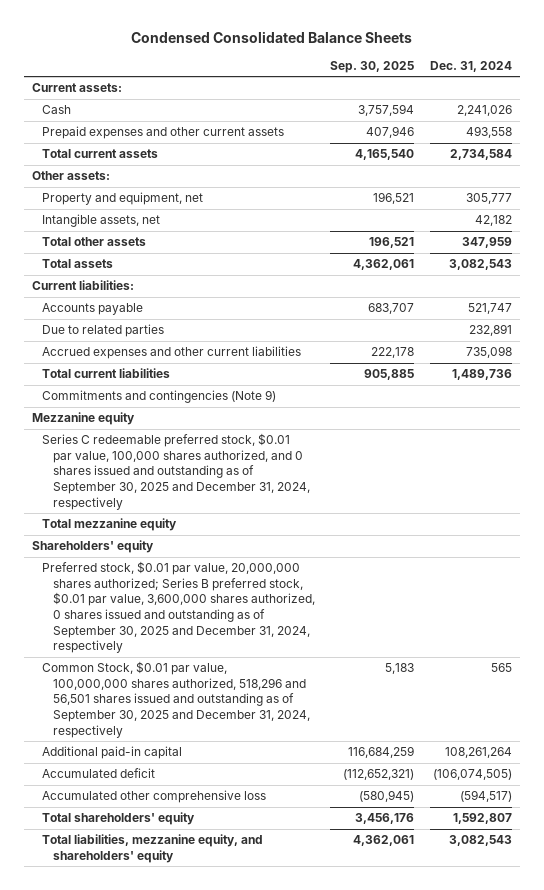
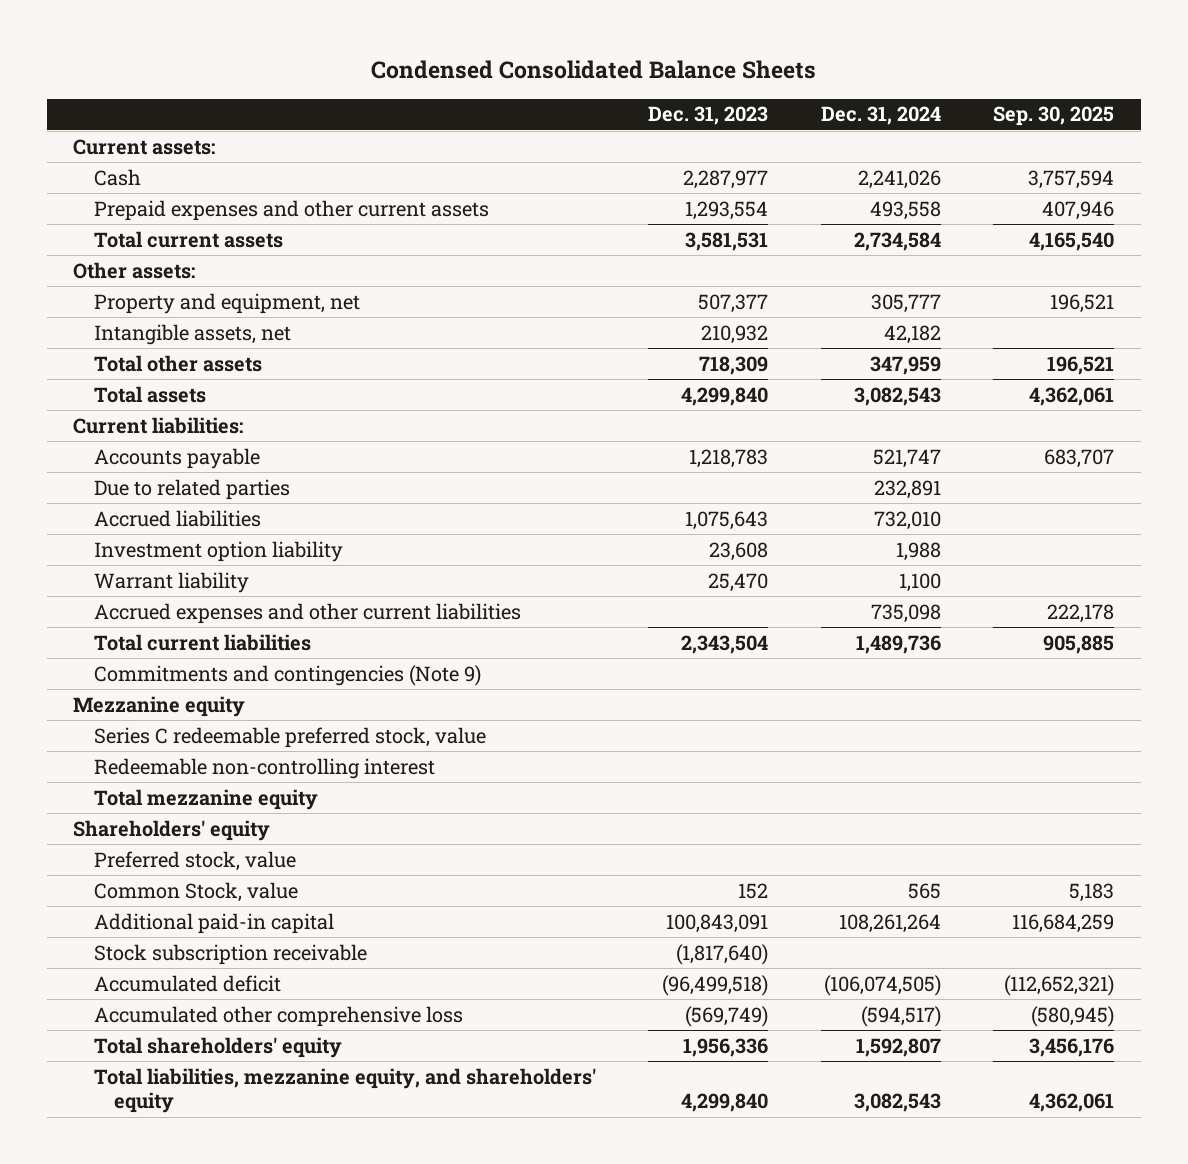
- | Sep. 30, 2025 | Dec. 31, 2024
+ | Dec. 31, 2023 | Dec. 31, 2024 | Sep. 30, 2025
+ Accrued liabilities | 1,075,643 | 732,010 |
+ Investment option liability | 23,608 | 1,988 |
+ Warrant liability | 25,470 | 1,100 |
- Series C redeemable preferred stock, $0.01 par value, 100,000 shares authorized, and 0 shares issued and outstanding as of September 30, 2025 and December 31, 2024, respectively
+ Series C redeemable preferred stock, value
+ Redeemable non-controlling interest
- Preferred stock, $0.01 par value, 20,000,000 shares authorized; Series B preferred stock, $0.01 par value, 3,600,000 shares authorized, 0 shares issued and outstanding as of September 30, 2025 and December 31, 2024, respectively
- Common Stock, $0.01 par value, 100,000,000 shares authorized, 518,296 and 56,501 shares issued and outstanding as of September 30, 2025 and December 31, 2024, respectively | 5,183 | 565
+ Preferred stock, value
+ Common Stock, value | 152 | 565 | 5,183
+ Stock subscription receivable | (1,817,640) | |

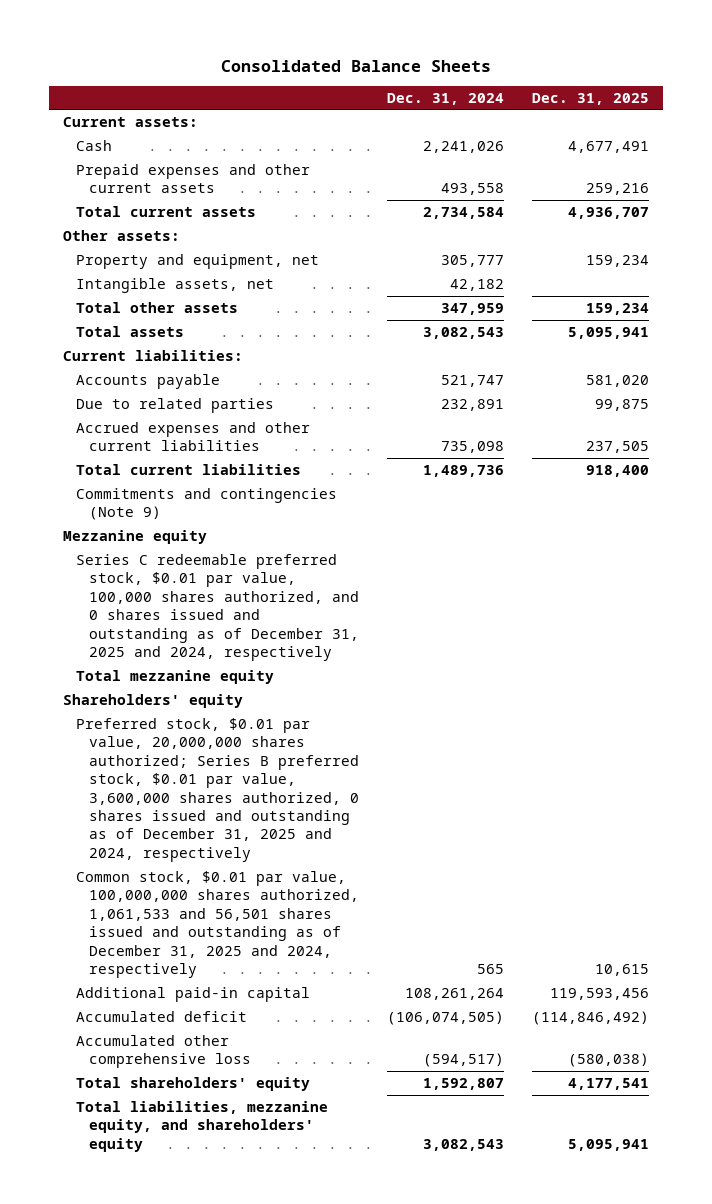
- Condensed Consolidated Balance Sheets
+ Consolidated Balance Sheets
- | Dec. 31, 2023 | Dec. 31, 2024 | Sep. 30, 2025
+ | Dec. 31, 2024 | Dec. 31, 2025
- Accrued liabilities | 1,075,643 | 732,010 |
- Investment option liability | 23,608 | 1,988 |
- Warrant liability | 25,470 | 1,100 |
- Series C redeemable preferred stock, value
- Redeemable non-controlling interest
+ Series C redeemable preferred stock, $0.01 par value, 100,000 shares authorized, and 0 shares issued and outstanding as of December 31, 2025 and 2024, respectively
- Preferred stock, value
- Common Stock, value | 152 | 565 | 5,183
+ Preferred stock, $0.01 par value, 20,000,000 shares authorized; Series B preferred stock, $0.01 par value, 3,600,000 shares authorized, 0 shares issued and outstanding as of December 31, 2025 and 2024, respectively
+ Common stock, $0.01 par value, 100,000,000 shares authorized, 1,061,533 and 56,501 shares issued and outstanding as of December 31, 2025 and 2024, respectively | 565 | 10,615
- Stock subscription receivable | (1,817,640) | |

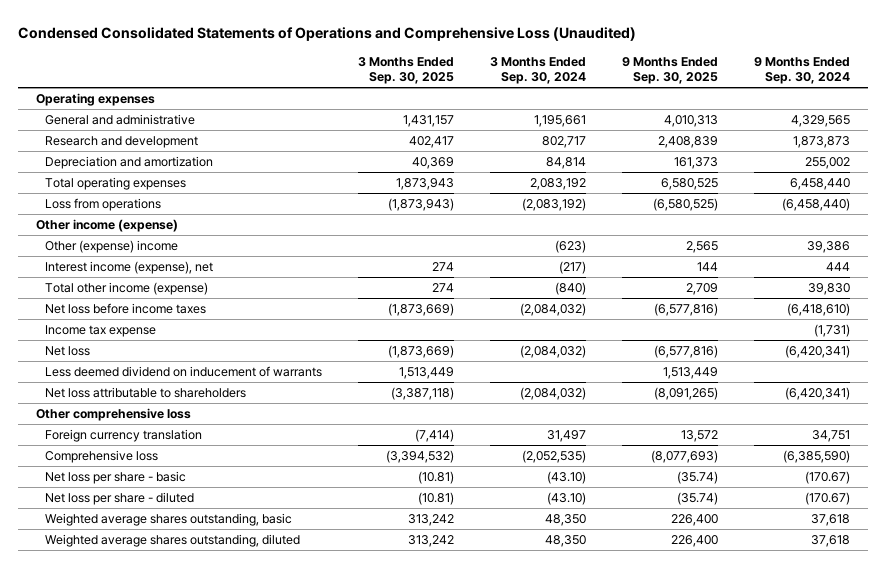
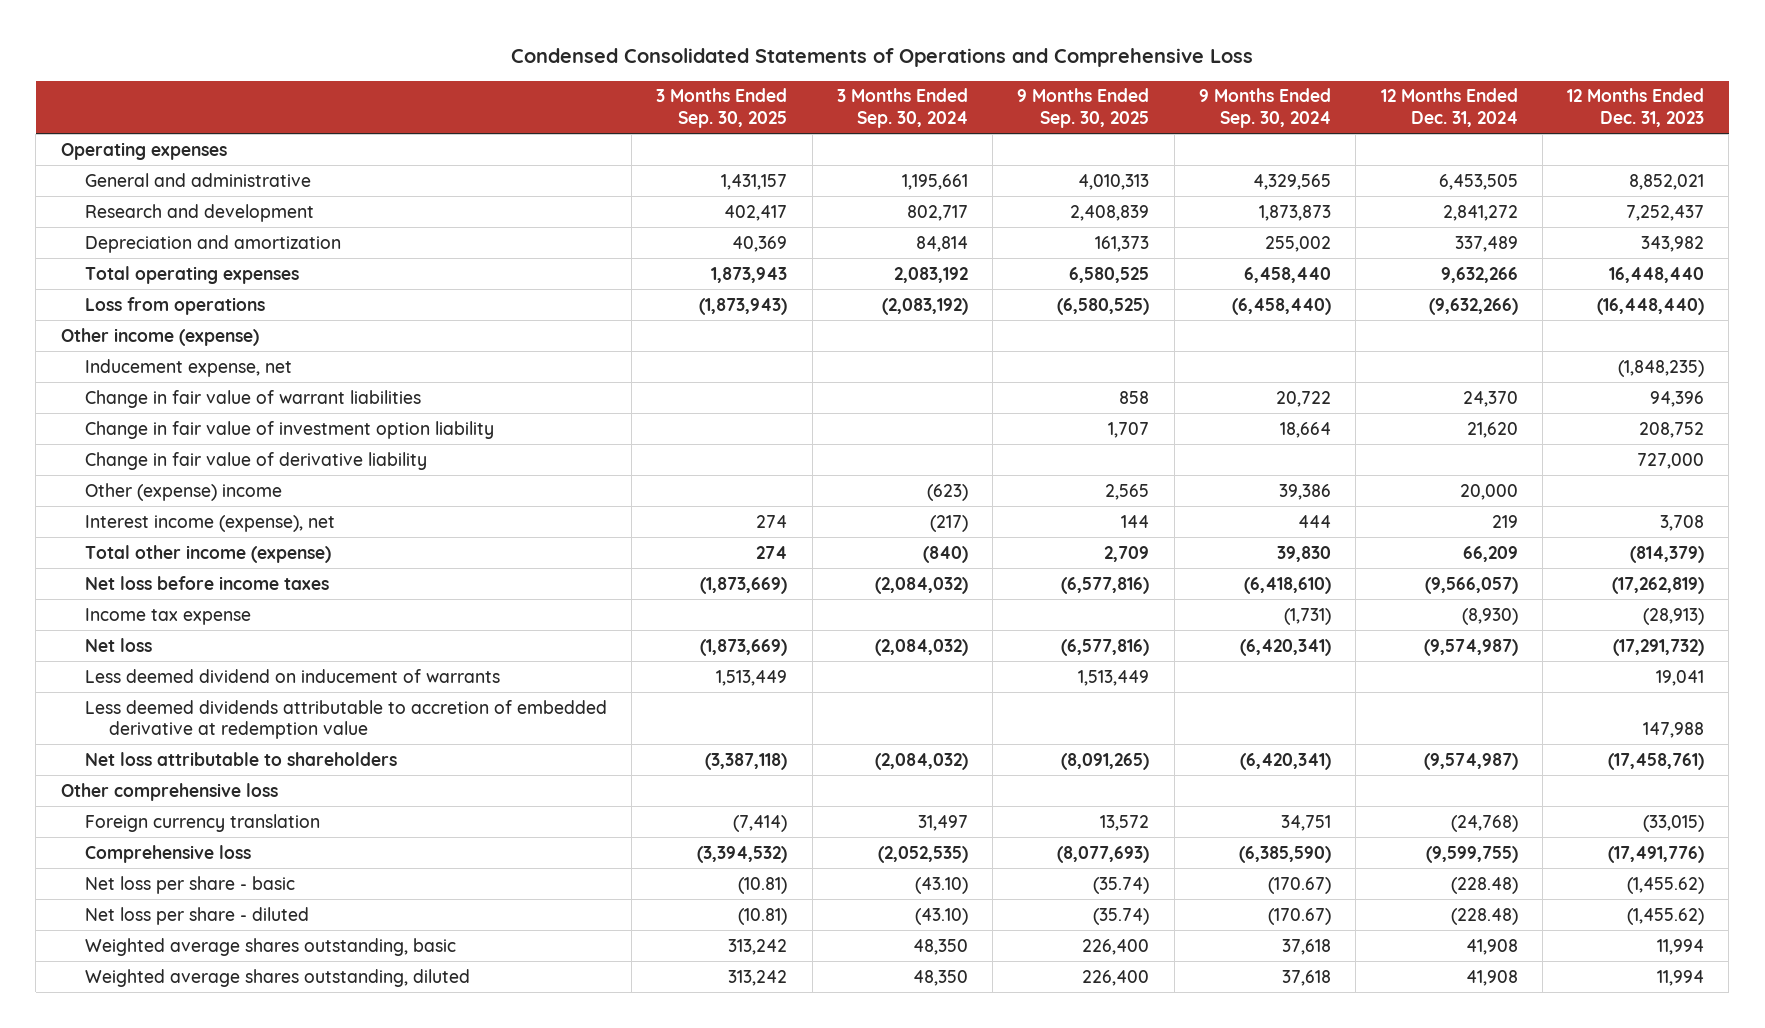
- Condensed Consolidated Statements of Operations and Comprehensive Loss (Unaudited)
+ Condensed Consolidated Statements of Operations and Comprehensive Loss
- | 3 Months Ended Sep. 30, 2025 | 3 Months Ended Sep. 30, 2024 | 9 Months Ended Sep. 30, 2025 | 9 Months Ended Sep. 30, 2024
+ | 3 Months Ended Sep. 30, 2025 | 3 Months Ended Sep. 30, 2024 | 9 Months Ended Sep. 30, 2025 | 9 Months Ended Sep. 30, 2024 | 12 Months Ended Dec. 31, 2024 | 12 Months Ended Dec. 31, 2023
+ Inducement expense, net | | | | | | (1,848,235)
+ Change in fair value of warrant liabilities | | | 858 | 20,722 | 24,370 | 94,396
+ Change in fair value of investment option liability | | | 1,707 | 18,664 | 21,620 | 208,752
+ Change in fair value of derivative liability | | | | | | 727,000
+ Less deemed dividends attributable to accretion of embedded derivative at redemption value | | | | | | 147,988

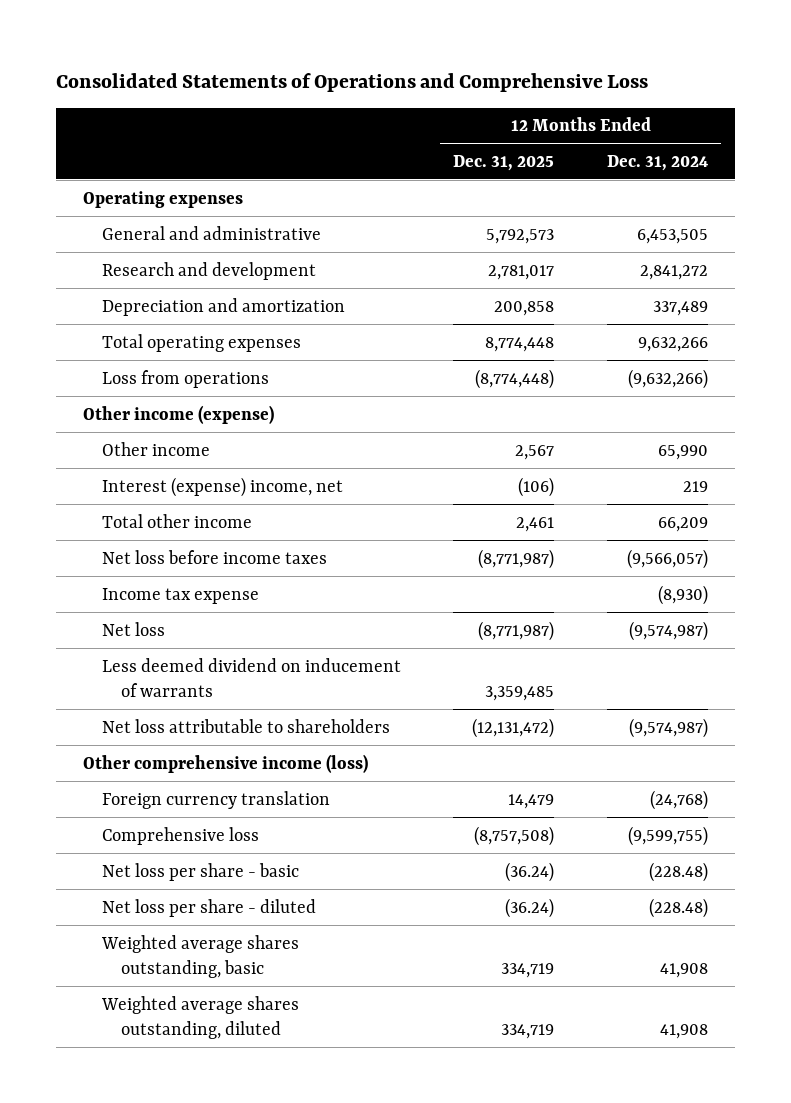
- Condensed Consolidated Statements of Operations and Comprehensive Loss
+ Consolidated Statements of Operations and Comprehensive Loss
- | 3 Months Ended Sep. 30, 2025 | 3 Months Ended Sep. 30, 2024 | 9 Months Ended Sep. 30, 2025 | 9 Months Ended Sep. 30, 2024 | 12 Months Ended Dec. 31, 2024 | 12 Months Ended Dec. 31, 2023
+ | 12 Months Ended Dec. 31, 2025 | 12 Months Ended Dec. 31, 2024
- Inducement expense, net | | | | | | (1,848,235)
- Change in fair value of warrant liabilities | | | 858 | 20,722 | 24,370 | 94,396
- Change in fair value of investment option liability | | | 1,707 | 18,664 | 21,620 | 208,752
- Change in fair value of derivative liability | | | | | | 727,000
- Other (expense) income | | (623) | 2,565 | 39,386 | 20,000 |
- Interest income (expense), net | 274 | (217) | 144 | 444 | 219 | 3,708
- Total other income (expense) | 274 | (840) | 2,709 | 39,830 | 66,209 | (814,379)
+ Other income | 2,567 | 65,990
+ Interest (expense) income, net | (106) | 219
+ Total other income | 2,461 | 66,209
- Less deemed dividends attributable to accretion of embedded derivative at redemption value | | | | | | 147,988
- Other comprehensive loss
+ Other comprehensive income (loss)

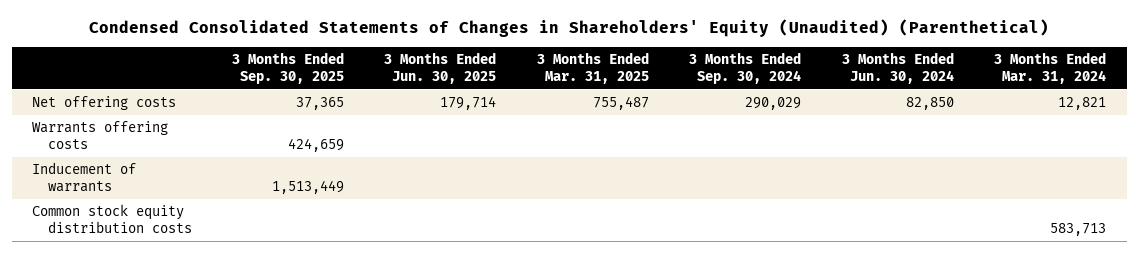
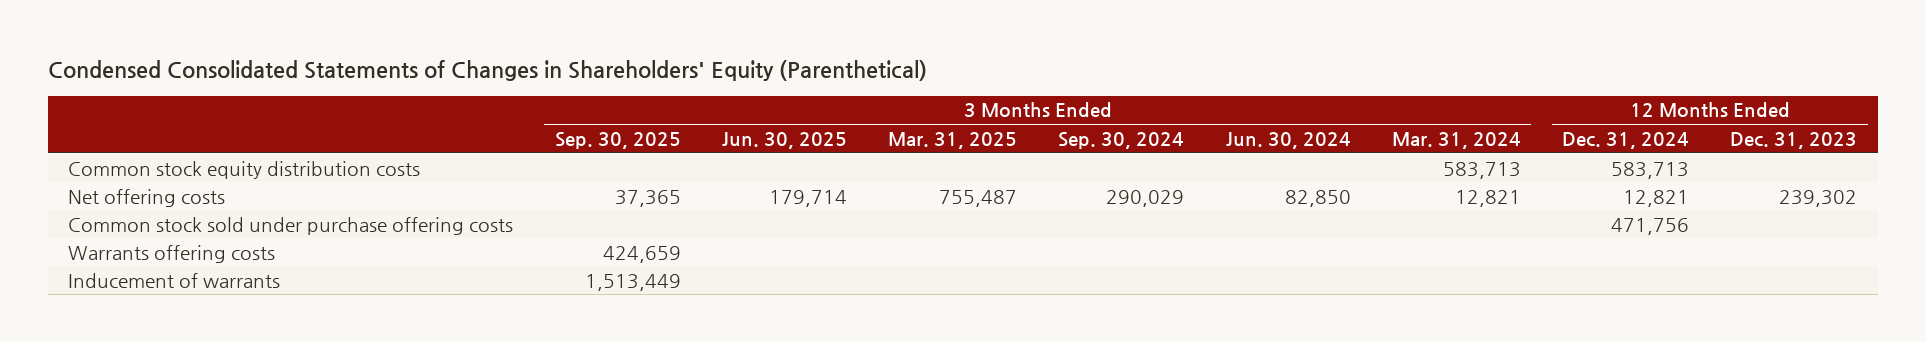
- Condensed Consolidated Statements of Changes in Shareholders' Equity (Unaudited) (Parenthetical)
+ Condensed Consolidated Statements of Changes in Shareholders' Equity (Parenthetical)
- | 3 Months Ended Sep. 30, 2025 | 3 Months Ended Jun. 30, 2025 | 3 Months Ended Mar. 31, 2025 | 3 Months Ended Sep. 30, 2024 | 3 Months Ended Jun. 30, 2024 | 3 Months Ended Mar. 31, 2024
+ | 3 Months Ended Sep. 30, 2025 | 3 Months Ended Jun. 30, 2025 | 3 Months Ended Mar. 31, 2025 | 3 Months Ended Sep. 30, 2024 | 3 Months Ended Jun. 30, 2024 | 3 Months Ended Mar. 31, 2024 | 12 Months Ended Dec. 31, 2024 | 12 Months Ended Dec. 31, 2023
moved up: Common stock equity distribution costs | | | | | | 583,713 | 583,713 |
+ Common stock sold under purchase offering costs | | | | | | | 471,756 |

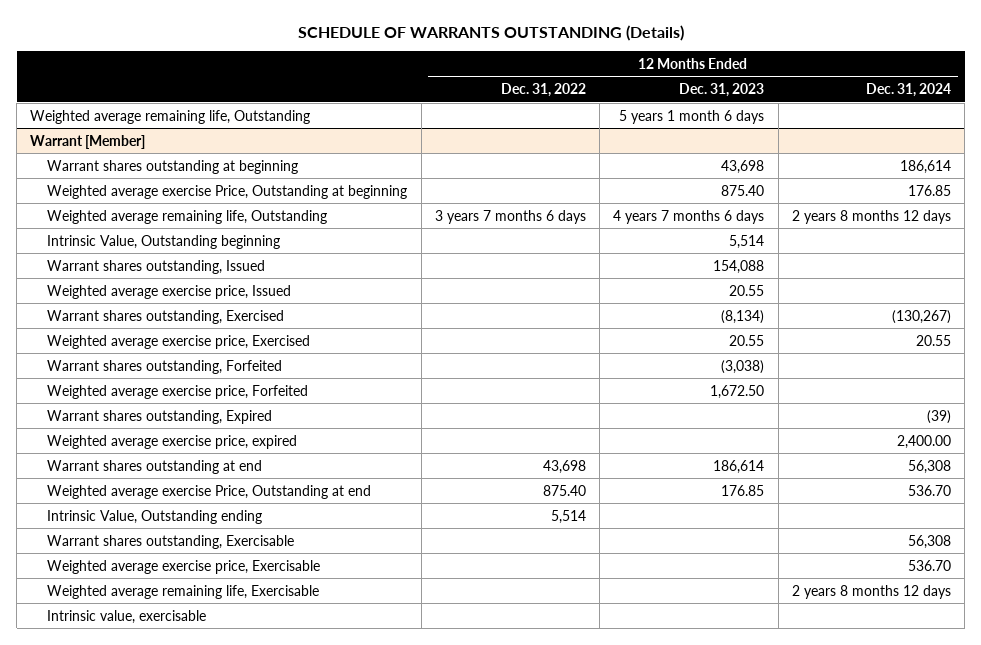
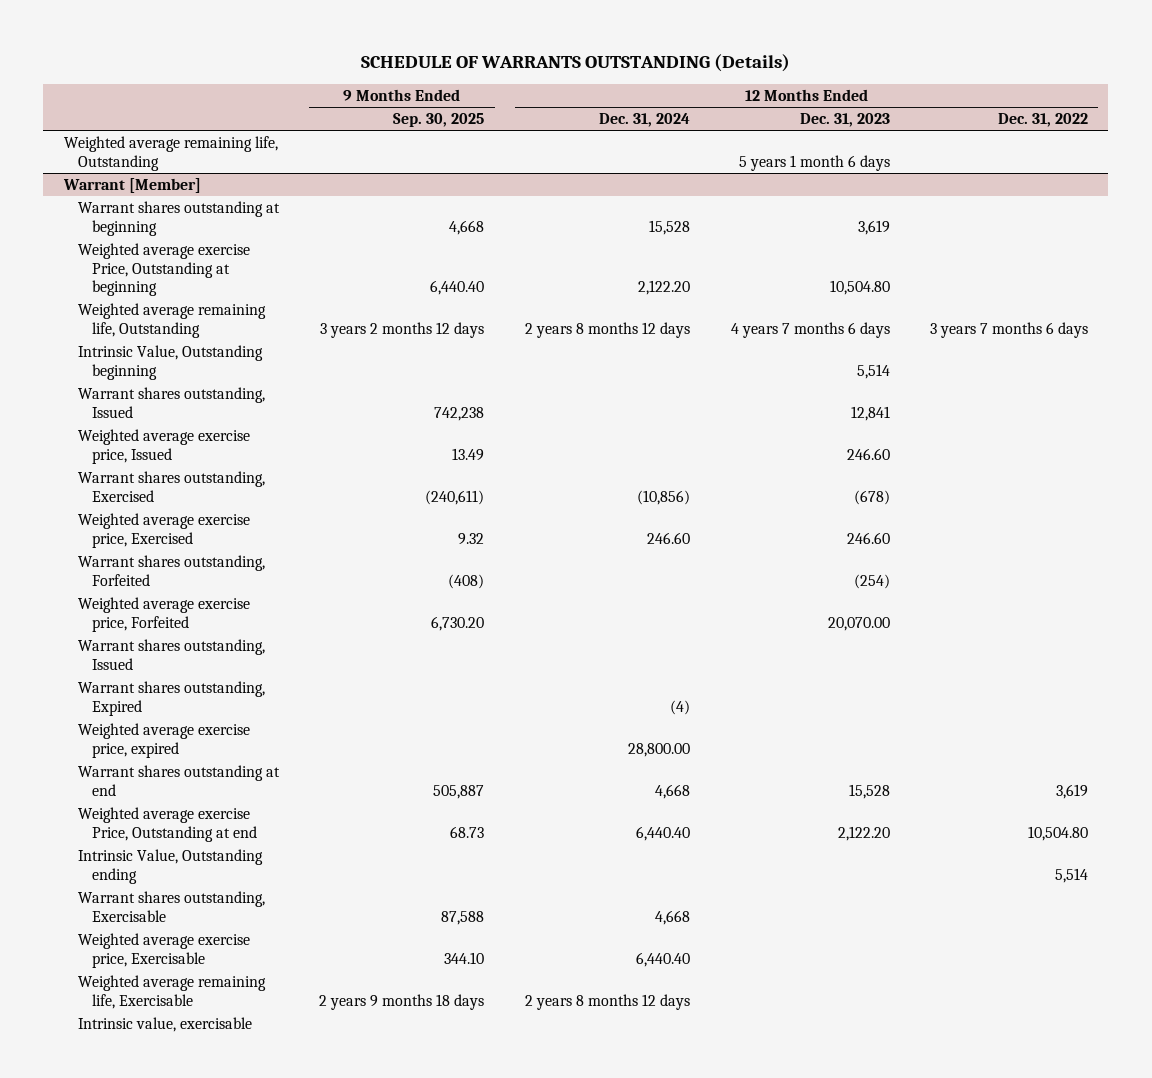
- | 12 Months Ended Dec. 31, 2022 | 12 Months Ended Dec. 31, 2023 | 12 Months Ended Dec. 31, 2024
+ | 9 Months Ended Sep. 30, 2025 | 12 Months Ended Dec. 31, 2024 | 12 Months Ended Dec. 31, 2023 | 12 Months Ended Dec. 31, 2022
@ Warrant [Member]
- Warrant shares outstanding at beginning | | 43,698 | 186,614
- Weighted average exercise Price, Outstanding at beginning | | 875.40 | 176.85
+ Warrant shares outstanding at beginning | 4,668 | 15,528 | 3,619 |
+ Weighted average exercise Price, Outstanding at beginning | 6,440.40 | 2,122.20 | 10,504.80 |
- Warrant shares outstanding, Issued | | 154,088 |
- Weighted average exercise price, Issued | | 20.55 |
- Warrant shares outstanding, Exercised | | (8,134) | (130,267)
- Weighted average exercise price, Exercised | | 20.55 | 20.55
- Warrant shares outstanding, Forfeited | | (3,038) |
- Weighted average exercise price, Forfeited | | 1,672.50 |
- Warrant shares outstanding, Expired | | | (39)
- Weighted average exercise price, expired | | | 2,400.00
- Warrant shares outstanding at end | 43,698 | 186,614 | 56,308
- Weighted average exercise Price, Outstanding at end | 875.40 | 176.85 | 536.70
+ Warrant shares outstanding, Issued | 742,238 | | 12,841 |
+ Weighted average exercise price, Issued | 13.49 | | 246.60 |
+ Warrant shares outstanding, Exercised | (240,611) | (10,856) | (678) |
+ Weighted average exercise price, Exercised | 9.32 | 246.60 | 246.60 |
+ Warrant shares outstanding, Forfeited | (408) | | (254) |
+ Weighted average exercise price, Forfeited | 6,730.20 | | 20,070.00 |
+ Warrant shares outstanding, Issued
+ Warrant shares outstanding, Expired | | (4) | |
+ Weighted average exercise price, expired | | 28,800.00 | |
+ Warrant shares outstanding at end | 505,887 | 4,668 | 15,528 | 3,619
+ Weighted average exercise Price, Outstanding at end | 68.73 | 6,440.40 | 2,122.20 | 10,504.80
- Warrant shares outstanding, Exercisable | | | 56,308
- Weighted average exercise price, Exercisable | | | 536.70
+ Warrant shares outstanding, Exercisable | 87,588 | 4,668 | |
+ Weighted average exercise price, Exercisable | 344.10 | 6,440.40 | |

